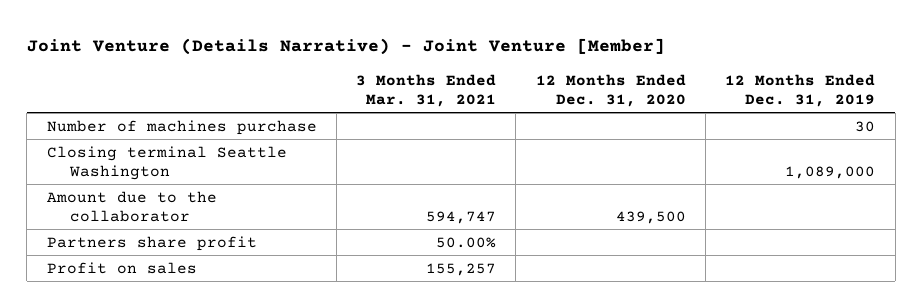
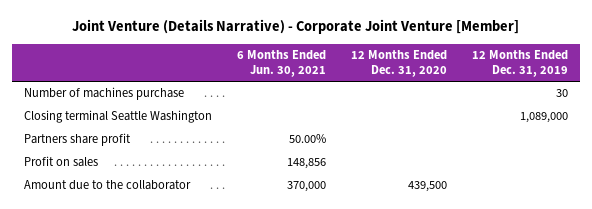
- Joint Venture (Details Narrative) - Joint Venture [Member]
+ Joint Venture (Details Narrative) - Corporate Joint Venture [Member]
- | 3 Months Ended Mar. 31, 2021 | 12 Months Ended Dec. 31, 2020 | 12 Months Ended Dec. 31, 2019
+ | 6 Months Ended Jun. 30, 2021 | 12 Months Ended Dec. 31, 2020 | 12 Months Ended Dec. 31, 2019
moved down: Amount due to the collaborator | 370,000 | 439,500 |

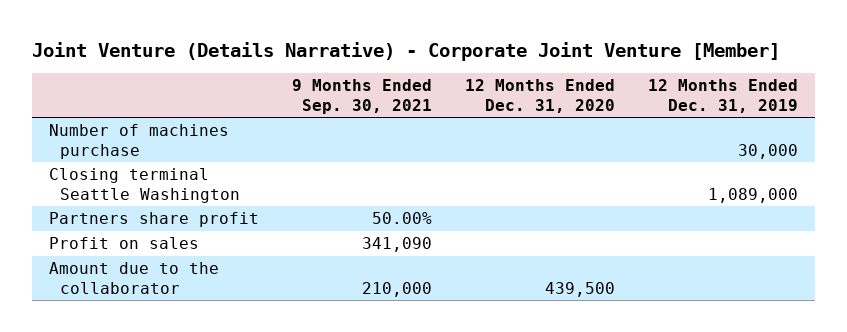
- | 6 Months Ended Jun. 30, 2021 | 12 Months Ended Dec. 31, 2020 | 12 Months Ended Dec. 31, 2019
+ | 9 Months Ended Sep. 30, 2021 | 12 Months Ended Dec. 31, 2020 | 12 Months Ended Dec. 31, 2019
- Number of machines purchase | | | 30
+ Number of machines purchase | | | 30,000

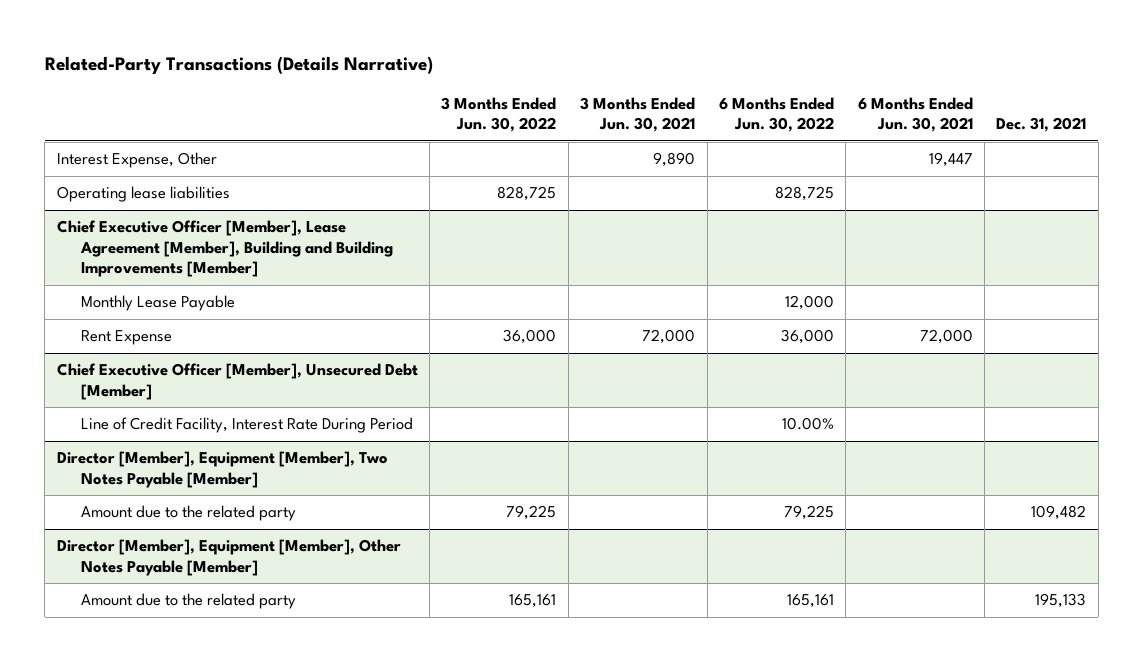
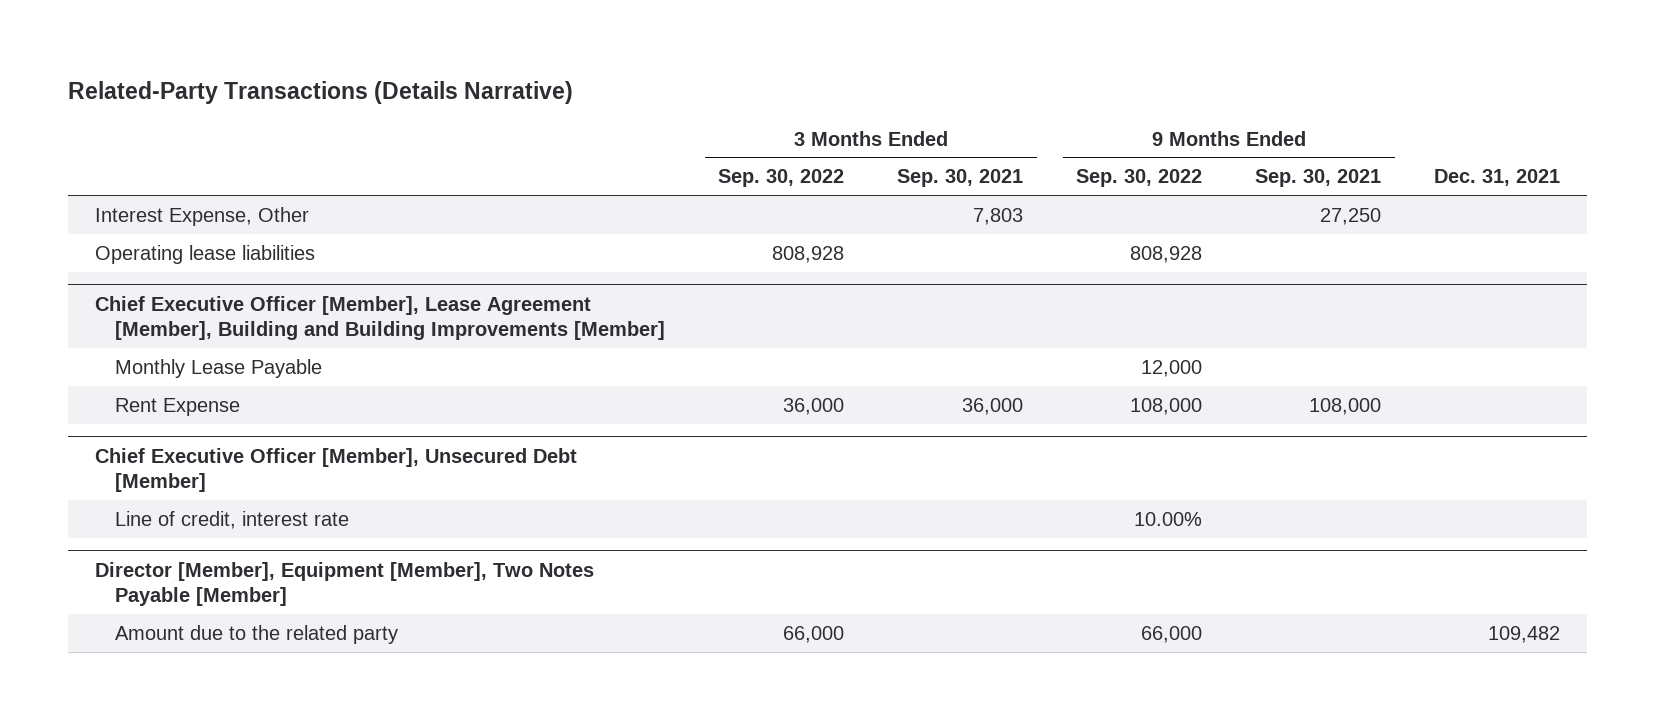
- | 3 Months Ended Jun. 30, 2022 | 3 Months Ended Jun. 30, 2021 | 6 Months Ended Jun. 30, 2022 | 6 Months Ended Jun. 30, 2021 | Dec. 31, 2021
+ | 3 Months Ended Sep. 30, 2022 | 3 Months Ended Sep. 30, 2021 | 9 Months Ended Sep. 30, 2022 | 9 Months Ended Sep. 30, 2021 | Dec. 31, 2021
@ Chief Executive Officer [Member], Unsecured Debt [Member]
- Line of Credit Facility, Interest Rate During Period | | | 10.00% | |
+ Line of credit, interest rate | | | 10.00% | |
- Director [Member], Equipment [Member], Other Notes Payable [Member]
- Amount due to the related party | 165,161 | | 165,161 | | 195,133

